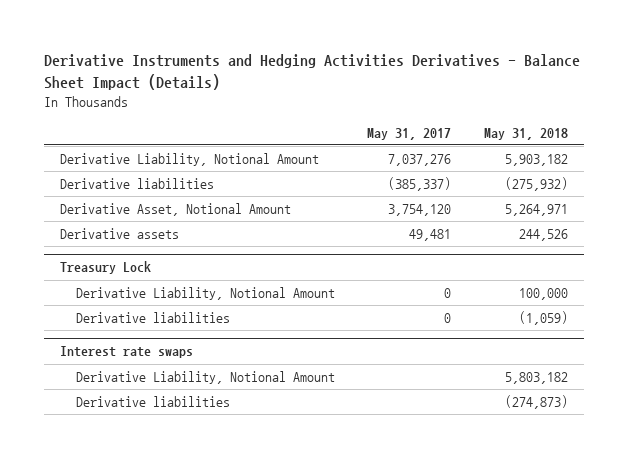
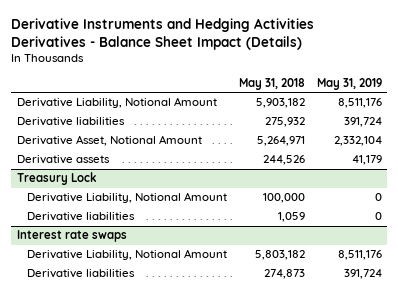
- | May 31, 2017 | May 31, 2018
+ | May 31, 2018 | May 31, 2019
- Derivative liabilities | (385,337) | (275,932)
+ Derivative liabilities | 275,932 | 391,724
@ Treasury Lock
- Derivative liabilities | 0 | (1,059)
+ Derivative liabilities | 1,059 | 0
@ Interest rate swaps
- Derivative liabilities | | (274,873)
+ Derivative liabilities | 274,873 | 391,724

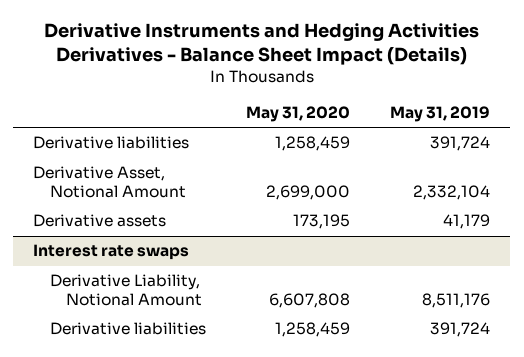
- | May 31, 2018 | May 31, 2019
+ | May 31, 2020 | May 31, 2019
- Derivative Liability, Notional Amount | 5,903,182 | 8,511,176
- Treasury Lock
- Derivative Liability, Notional Amount | 100,000 | 0
- Derivative liabilities | 1,059 | 0

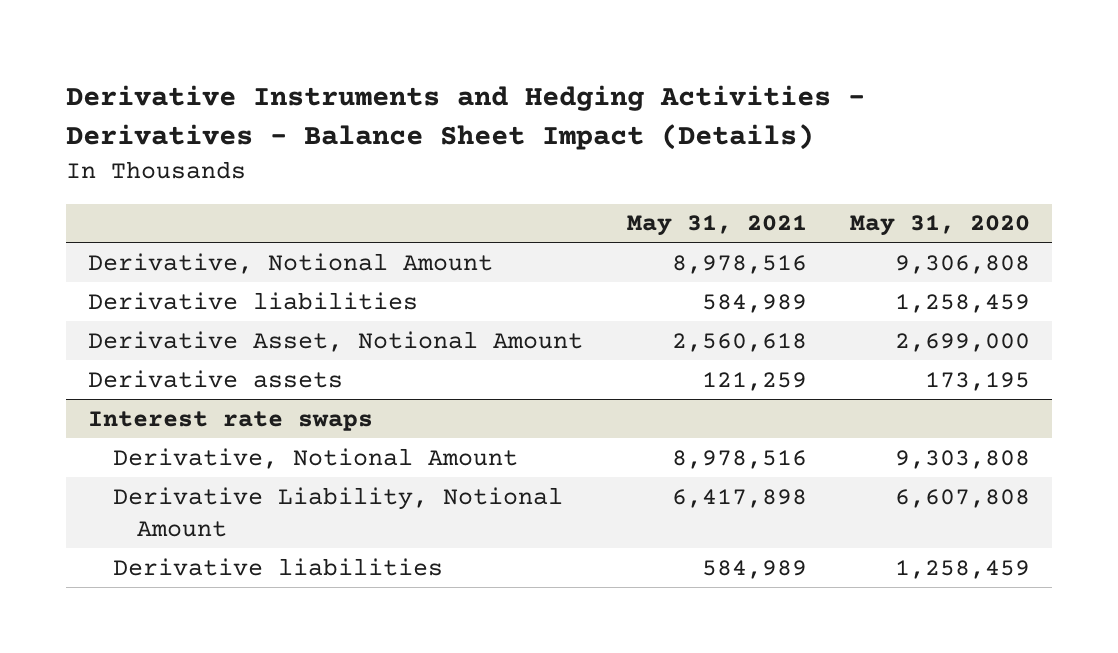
- Derivative Instruments and Hedging Activities Derivatives - Balance Sheet Impact (Details)
+ Derivative Instruments and Hedging Activities - Derivatives - Balance Sheet Impact (Details)
- | May 31, 2020 | May 31, 2019
+ | May 31, 2021 | May 31, 2020
+ Derivative, Notional Amount | 8,978,516 | 9,306,808
@ Interest rate swaps
+ Derivative, Notional Amount | 8,978,516 | 9,303,808

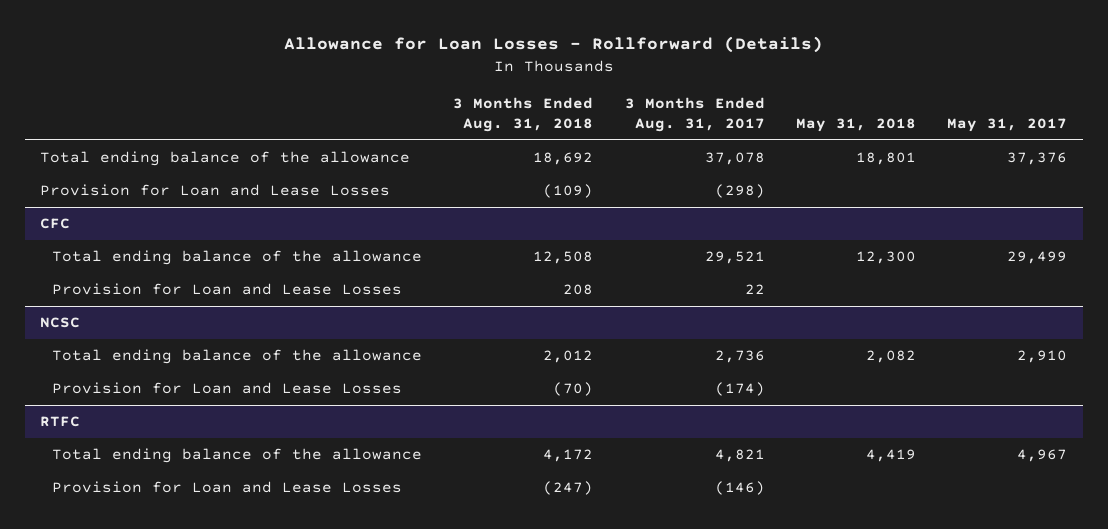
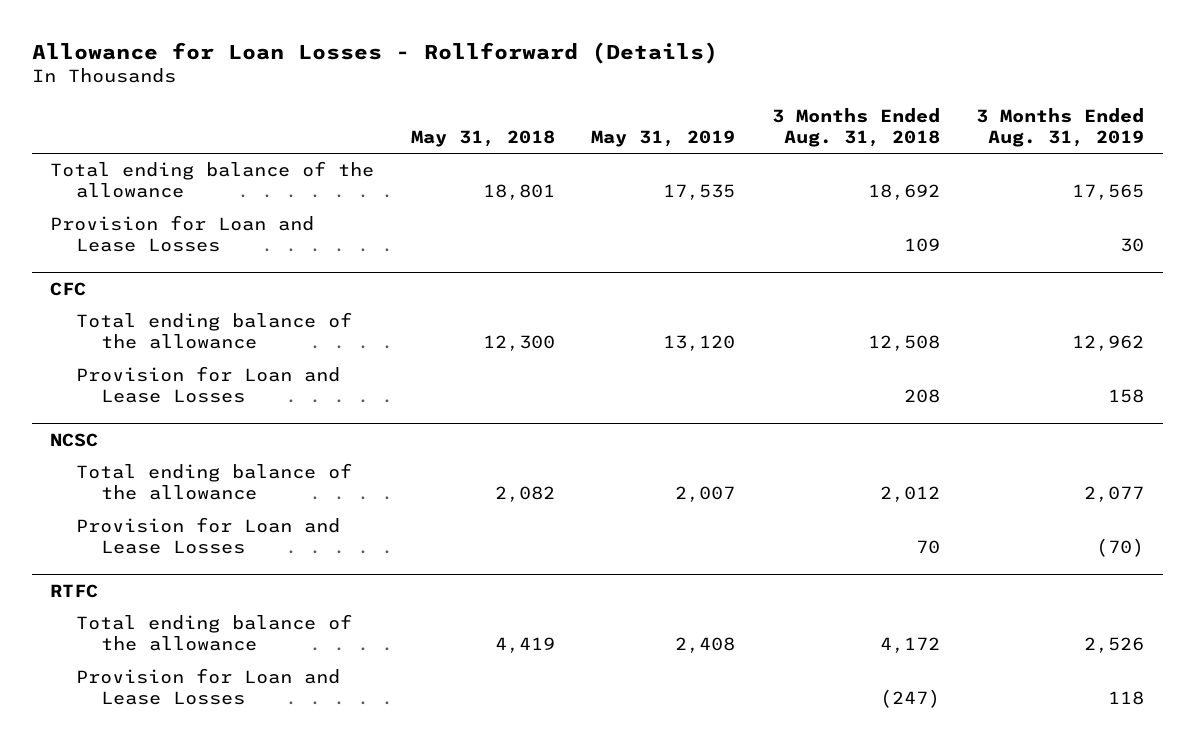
- | 3 Months Ended Aug. 31, 2018 | 3 Months Ended Aug. 31, 2017 | May 31, 2018 | May 31, 2017
+ | May 31, 2018 | May 31, 2019 | 3 Months Ended Aug. 31, 2018 | 3 Months Ended Aug. 31, 2019
- Provision for Loan and Lease Losses | (109) | (298) | |
+ Provision for Loan and Lease Losses | | | 109 | 30
@ NCSC
- Provision for Loan and Lease Losses | (70) | (174) | |
+ Provision for Loan and Lease Losses | | | 70 | (70)

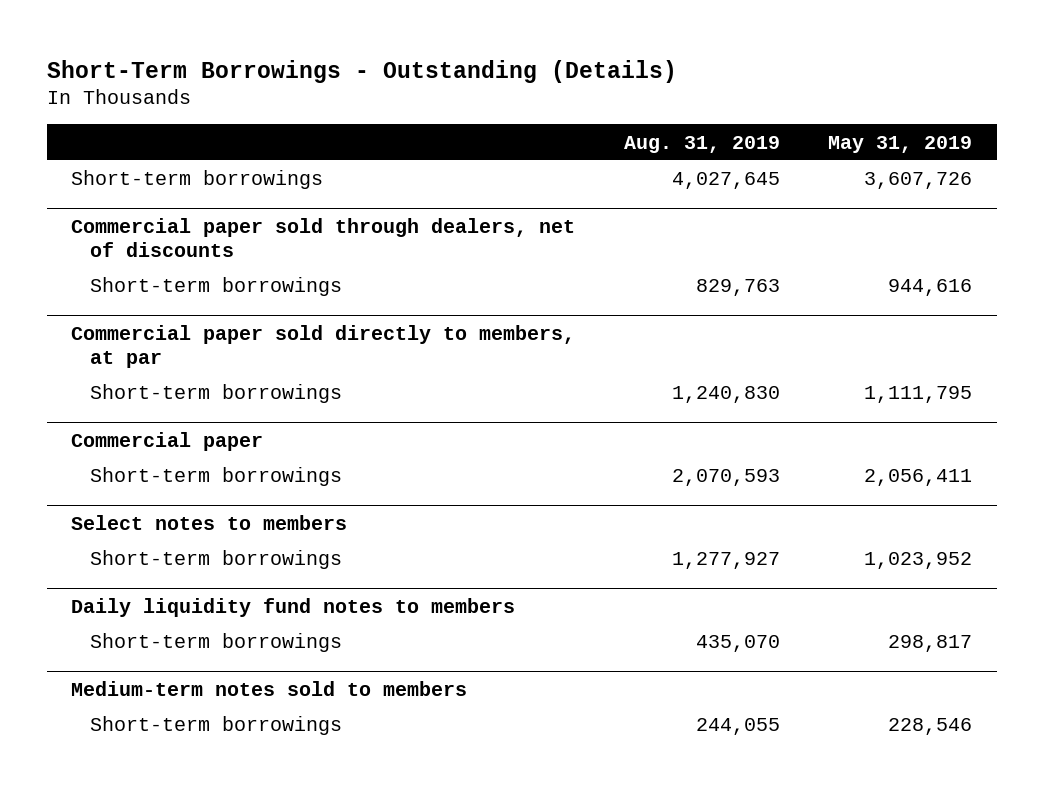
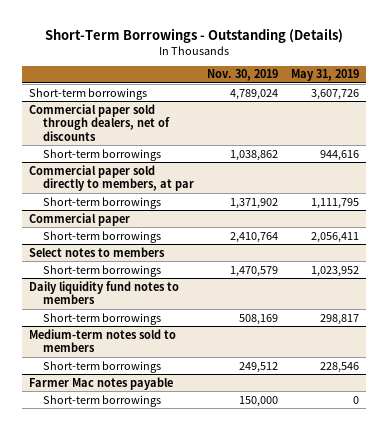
- | Aug. 31, 2019 | May 31, 2019
+ | Nov. 30, 2019 | May 31, 2019
+ Farmer Mac notes payable
+ Short-term borrowings | 150,000 | 0

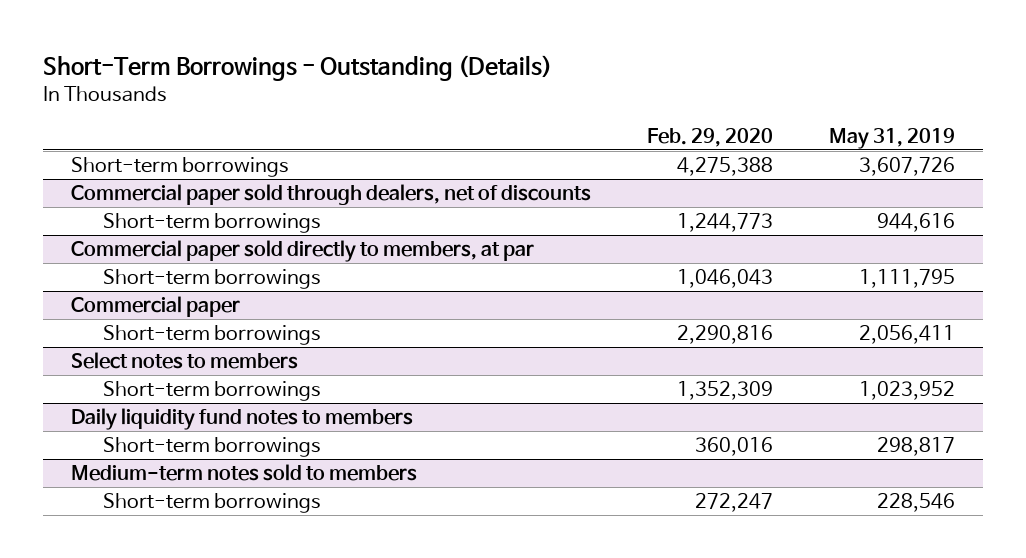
- | Nov. 30, 2019 | May 31, 2019
+ | Feb. 29, 2020 | May 31, 2019
- Farmer Mac notes payable
- Short-term borrowings | 150,000 | 0

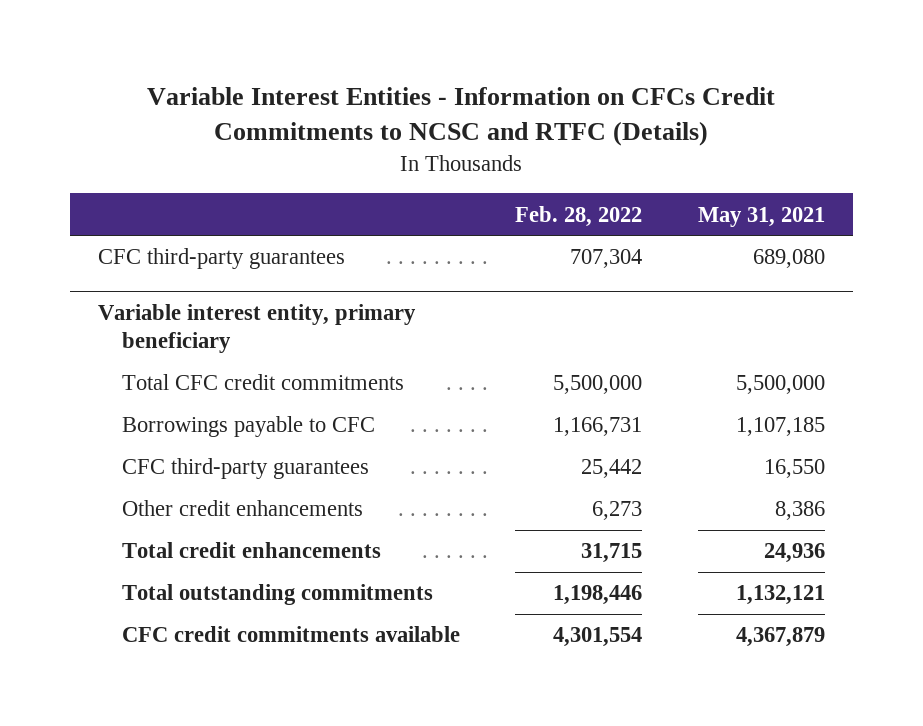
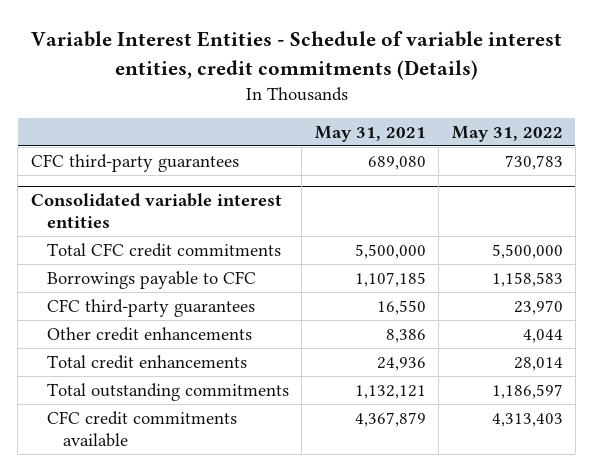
- Variable Interest Entities - Information on CFCs Credit Commitments to NCSC and RTFC (Details)
+ Variable Interest Entities - Schedule of variable interest entities, credit commitments (Details)
- | Feb. 28, 2022 | May 31, 2021
+ | May 31, 2021 | May 31, 2022
- Variable interest entity, primary beneficiary
+ Consolidated variable interest entities

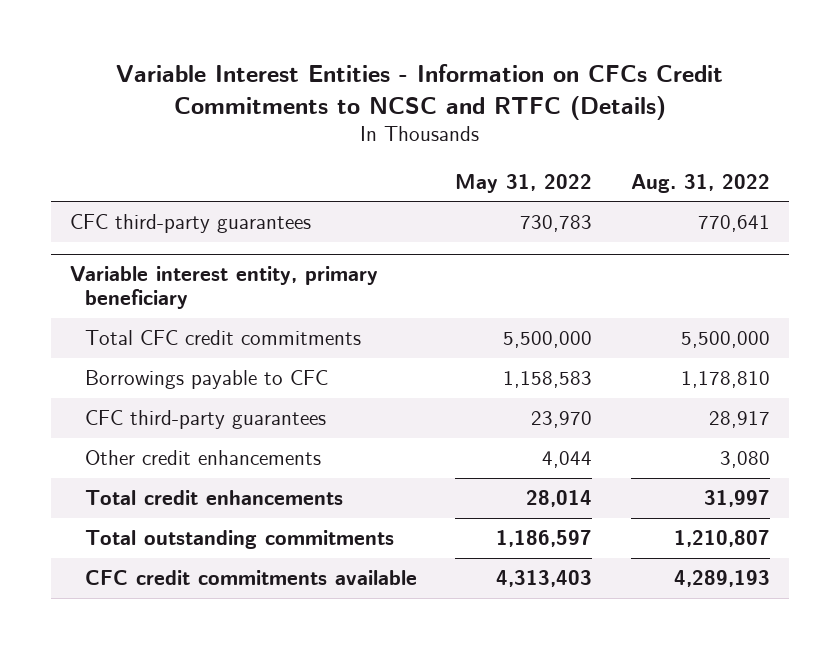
- Variable Interest Entities - Schedule of variable interest entities, credit commitments (Details)
+ Variable Interest Entities - Information on CFCs Credit Commitments to NCSC and RTFC (Details)
- | May 31, 2021 | May 31, 2022
+ | May 31, 2022 | Aug. 31, 2022
- Consolidated variable interest entities
+ Variable interest entity, primary beneficiary

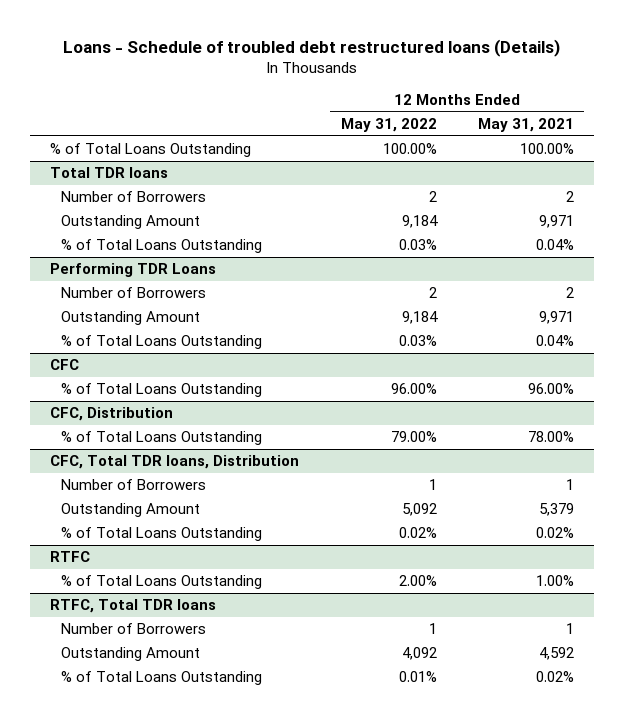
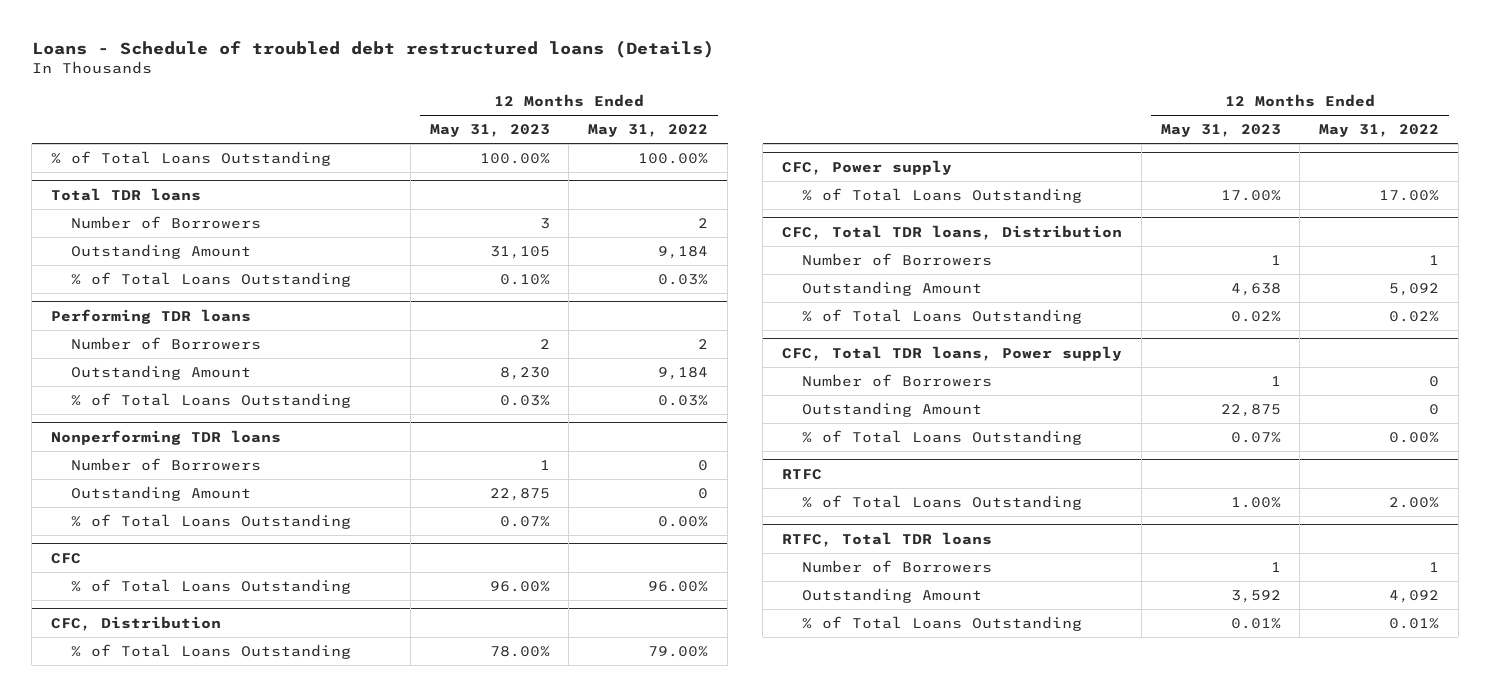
- | 12 Months Ended May 31, 2022 | 12 Months Ended May 31, 2021
+ | 12 Months Ended May 31, 2023 | 12 Months Ended May 31, 2022
- Performing TDR Loans
+ Performing TDR loans
+ Nonperforming TDR loans
+ Number of Borrowers | 1 | 0
+ Outstanding Amount | 22,875 | 0
+ % of Total Loans Outstanding | 0.07% | 0.00%
+ CFC, Power supply
+ % of Total Loans Outstanding | 17.00% | 17.00%
+ CFC, Total TDR loans, Power supply
+ Number of Borrowers | 1 | 0
+ Outstanding Amount | 22,875 | 0
+ % of Total Loans Outstanding | 0.07% | 0.00%

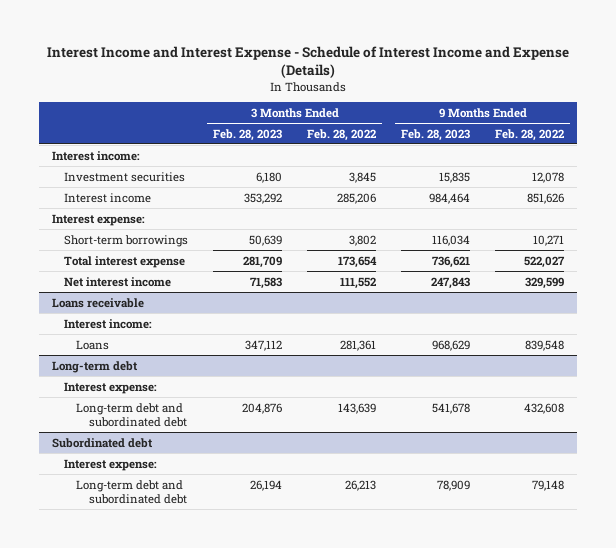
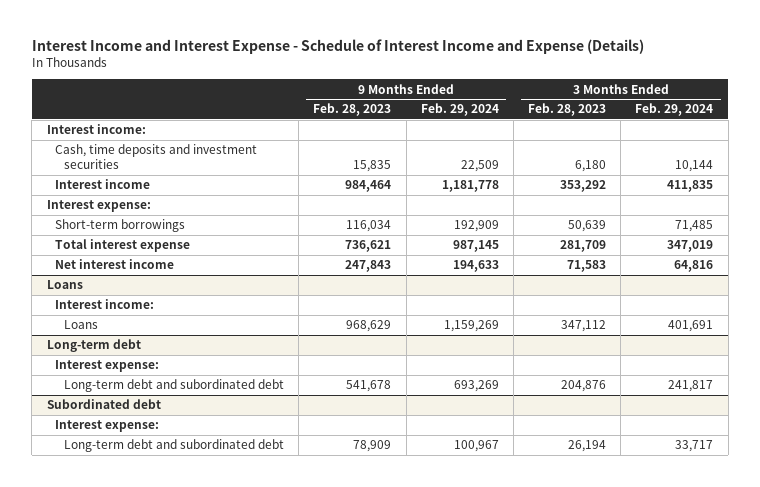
- | 3 Months Ended Feb. 28, 2023 | 3 Months Ended Feb. 28, 2022 | 9 Months Ended Feb. 28, 2023 | 9 Months Ended Feb. 28, 2022
+ | 9 Months Ended Feb. 28, 2023 | 9 Months Ended Feb. 29, 2024 | 3 Months Ended Feb. 28, 2023 | 3 Months Ended Feb. 29, 2024
- Investment securities | 6,180 | 3,845 | 15,835 | 12,078
+ Cash, time deposits and investment securities | 15,835 | 22,509 | 6,180 | 10,144
- Loans receivable
+ Loans

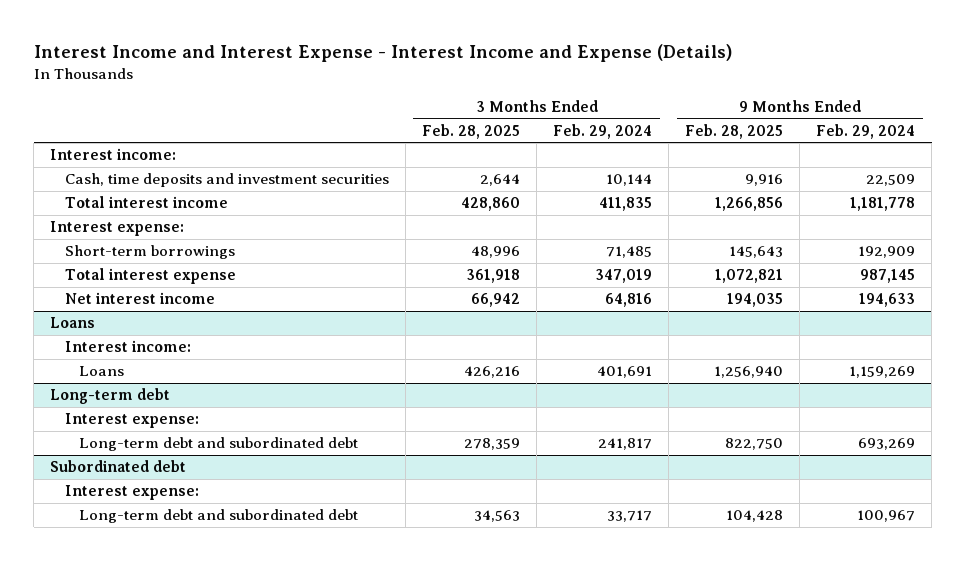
- Interest Income and Interest Expense - Schedule of Interest Income and Expense (Details)
+ Interest Income and Interest Expense - Interest Income and Expense (Details)
- | 9 Months Ended Feb. 28, 2023 | 9 Months Ended Feb. 29, 2024 | 3 Months Ended Feb. 28, 2023 | 3 Months Ended Feb. 29, 2024
+ | 3 Months Ended Feb. 28, 2025 | 3 Months Ended Feb. 29, 2024 | 9 Months Ended Feb. 28, 2025 | 9 Months Ended Feb. 29, 2024
- Interest income | 984,464 | 1,181,778 | 353,292 | 411,835
+ Total interest income | 428,860 | 411,835 | 1,266,856 | 1,181,778

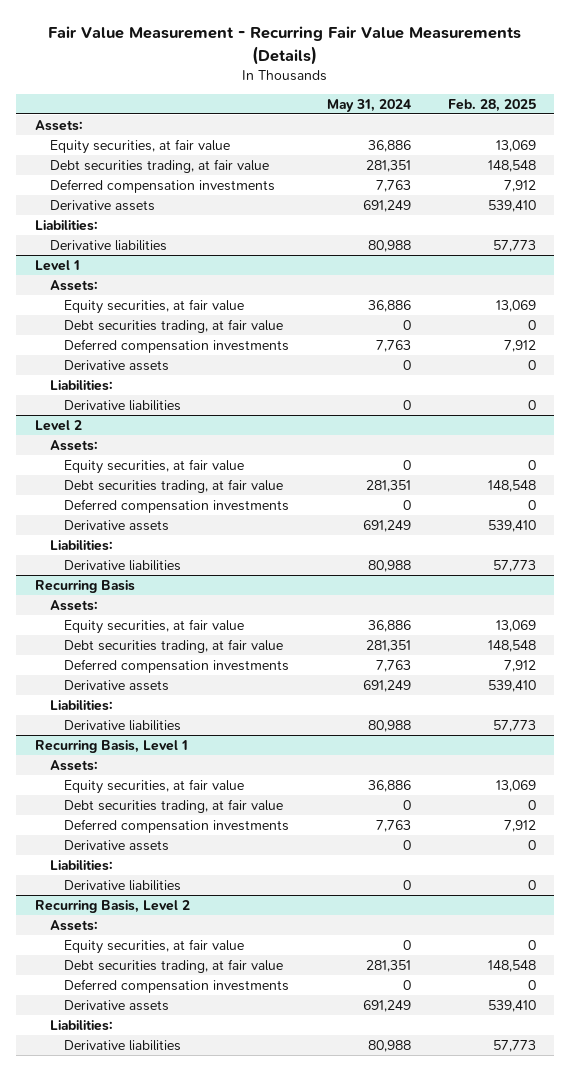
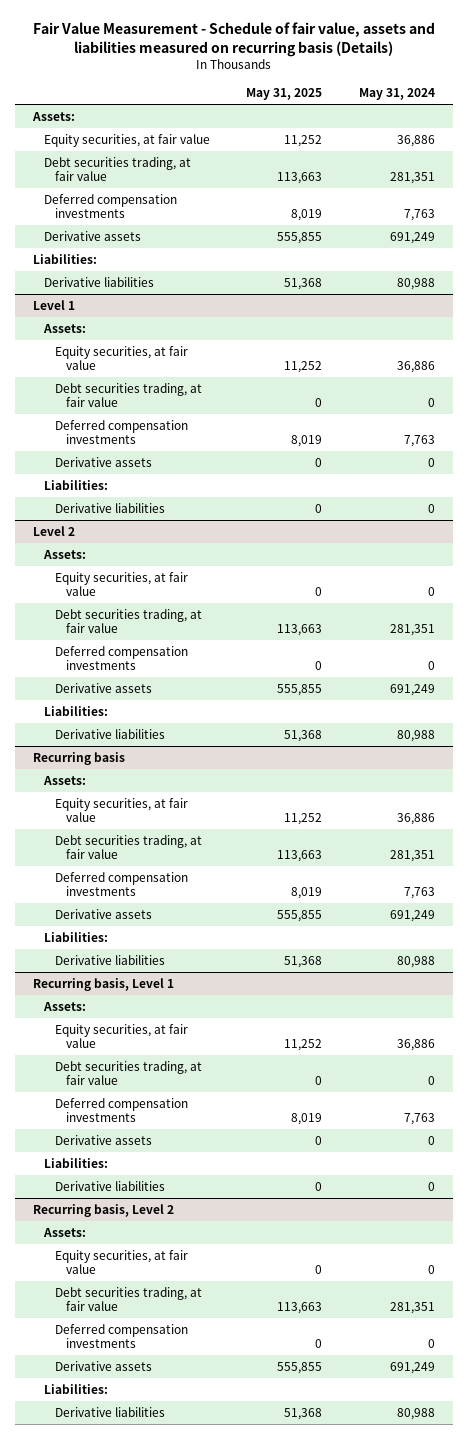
- Fair Value Measurement - Recurring Fair Value Measurements (Details)
+ Fair Value Measurement - Schedule of fair value, assets and liabilities measured on recurring basis (Details)
- | May 31, 2024 | Feb. 28, 2025
+ | May 31, 2025 | May 31, 2024
- Recurring Basis
+ Recurring basis
- Recurring Basis, Level 1
+ Recurring basis, Level 1
- Recurring Basis, Level 2
+ Recurring basis, Level 2

